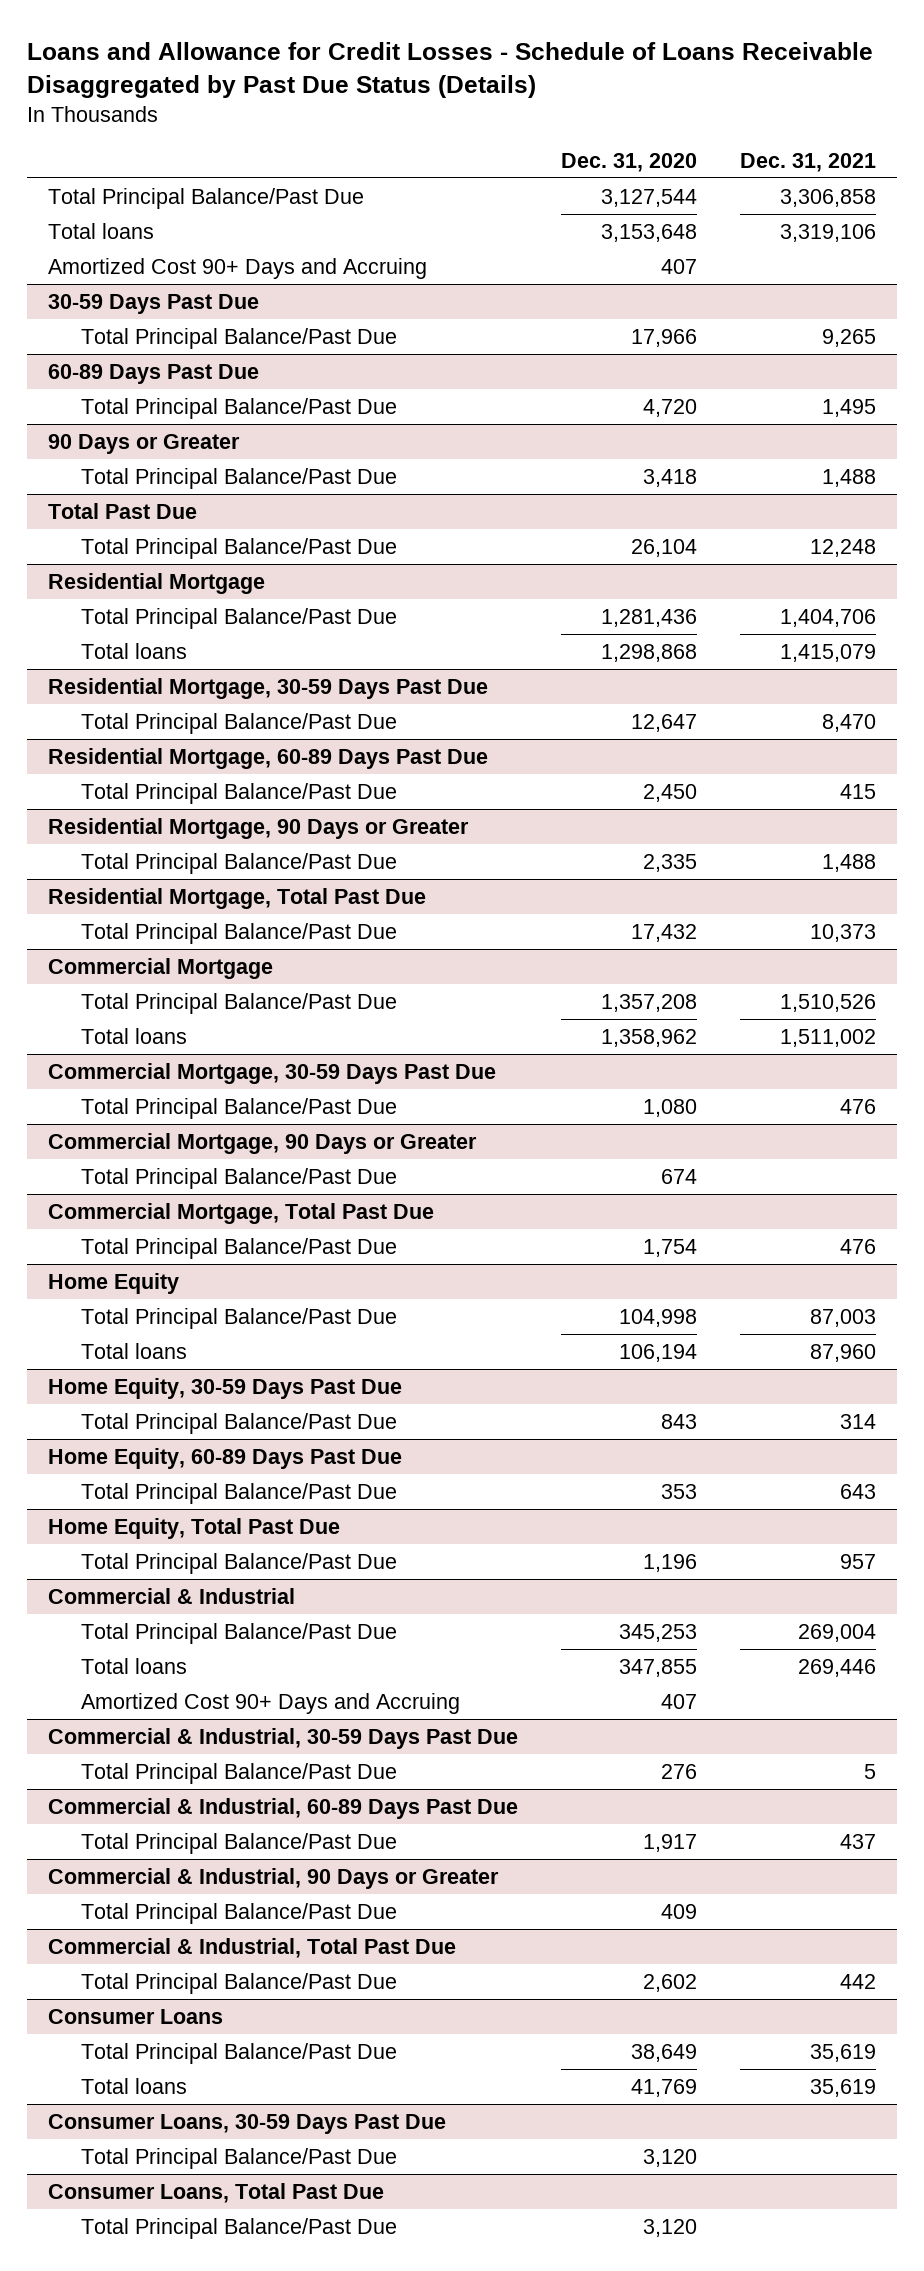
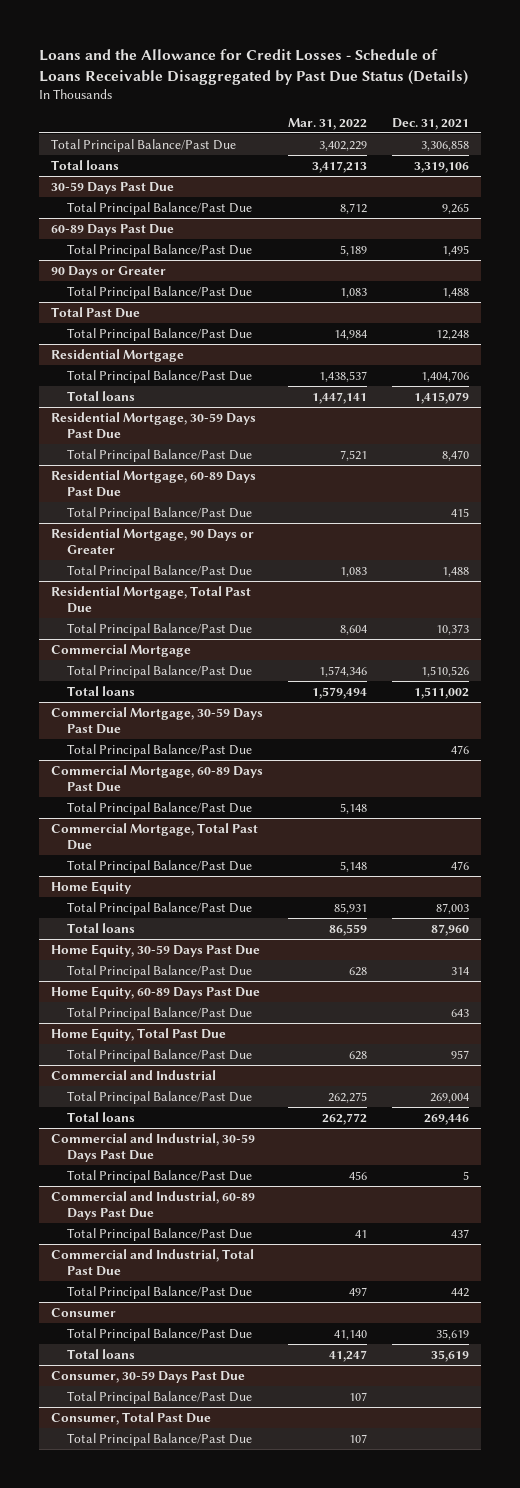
- Loans and Allowance for Credit Losses - Schedule of Loans Receivable Disaggregated by Past Due Status (Details)
+ Loans and the Allowance for Credit Losses - Schedule of Loans Receivable Disaggregated by Past Due Status (Details)
- | Dec. 31, 2020 | Dec. 31, 2021
+ | Mar. 31, 2022 | Dec. 31, 2021
- Amortized Cost 90+ Days and Accruing | 407 |
- Commercial Mortgage, 90 Days or Greater
+ Commercial Mortgage, 60-89 Days Past Due
- Commercial & Industrial
+ Commercial and Industrial
- Amortized Cost 90+ Days and Accruing | 407 |
- Commercial & Industrial, 30-59 Days Past Due
+ Commercial and Industrial, 30-59 Days Past Due
- Commercial & Industrial, 60-89 Days Past Due
+ Commercial and Industrial, 60-89 Days Past Due
- Commercial & Industrial, 90 Days or Greater
- Total Principal Balance/Past Due | 409 |
- Commercial & Industrial, Total Past Due
+ Commercial and Industrial, Total Past Due
- Consumer Loans
+ Consumer
- Consumer Loans, 30-59 Days Past Due
+ Consumer, 30-59 Days Past Due
- Consumer Loans, Total Past Due
+ Consumer, Total Past Due

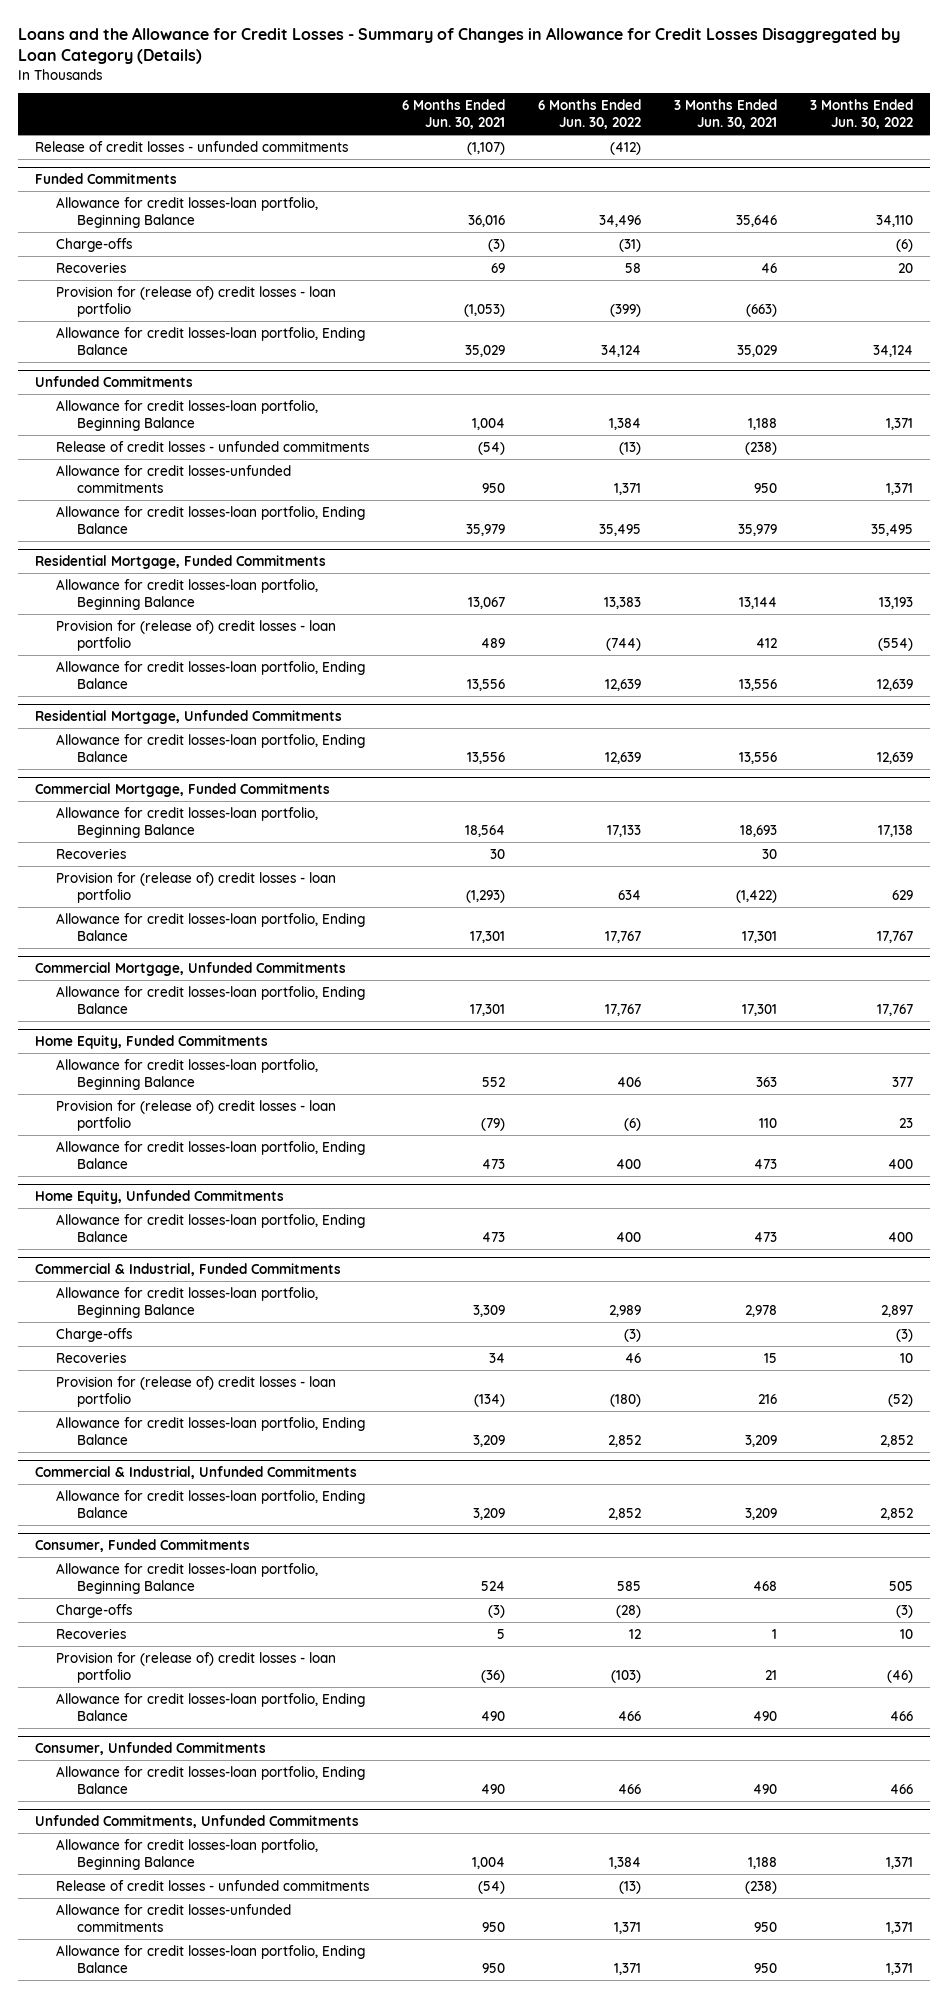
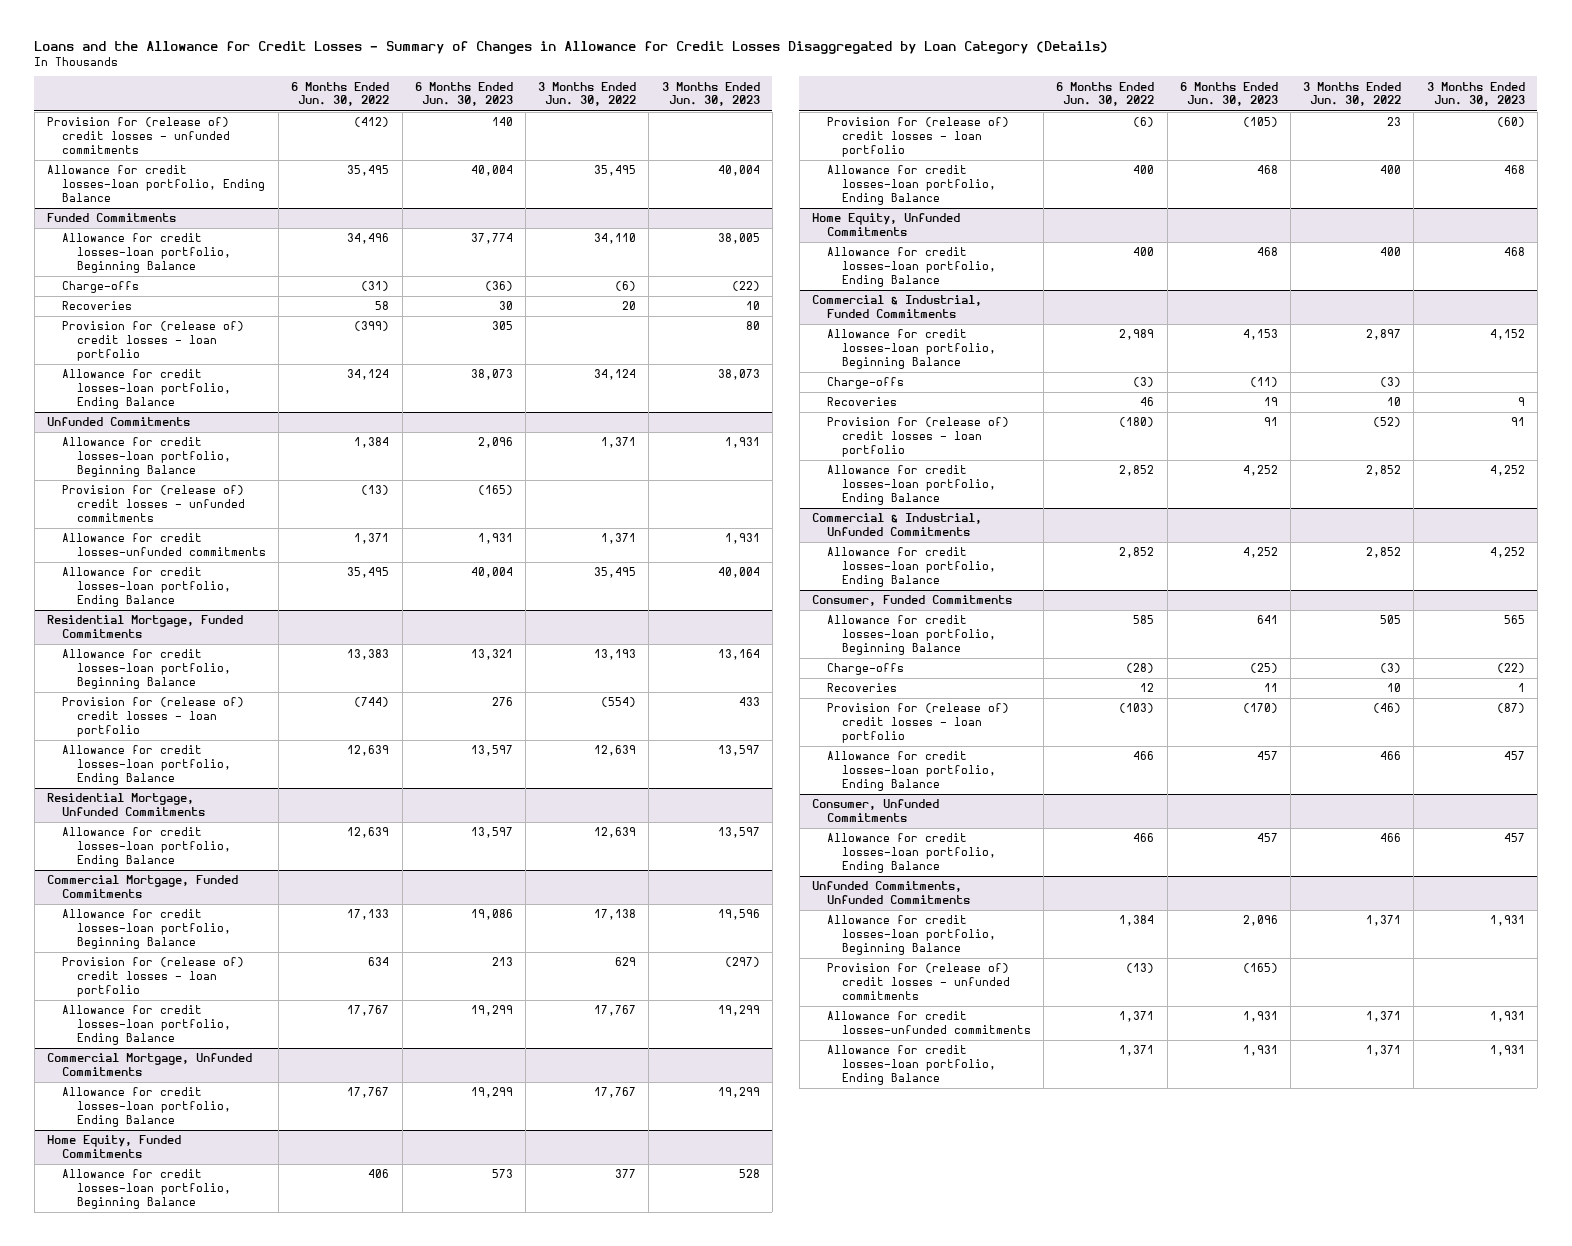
- | 6 Months Ended Jun. 30, 2021 | 6 Months Ended Jun. 30, 2022 | 3 Months Ended Jun. 30, 2021 | 3 Months Ended Jun. 30, 2022
+ | 6 Months Ended Jun. 30, 2022 | 6 Months Ended Jun. 30, 2023 | 3 Months Ended Jun. 30, 2022 | 3 Months Ended Jun. 30, 2023
- Release of credit losses - unfunded commitments | (1,107) | (412) | |
+ Provision for (release of) credit losses - unfunded commitments | (412) | 140 | |
+ Allowance for credit losses-loan portfolio, Ending Balance | 35,495 | 40,004 | 35,495 | 40,004
@ Unfunded Commitments
- Release of credit losses - unfunded commitments | (54) | (13) | (238) |
+ Provision for (release of) credit losses - unfunded commitments | (13) | (165) | |
@ Commercial Mortgage, Funded Commitments
- Recoveries | 30 | | 30 |
@ Unfunded Commitments, Unfunded Commitments
- Release of credit losses - unfunded commitments | (54) | (13) | (238) |
+ Provision for (release of) credit losses - unfunded commitments | (13) | (165) | |

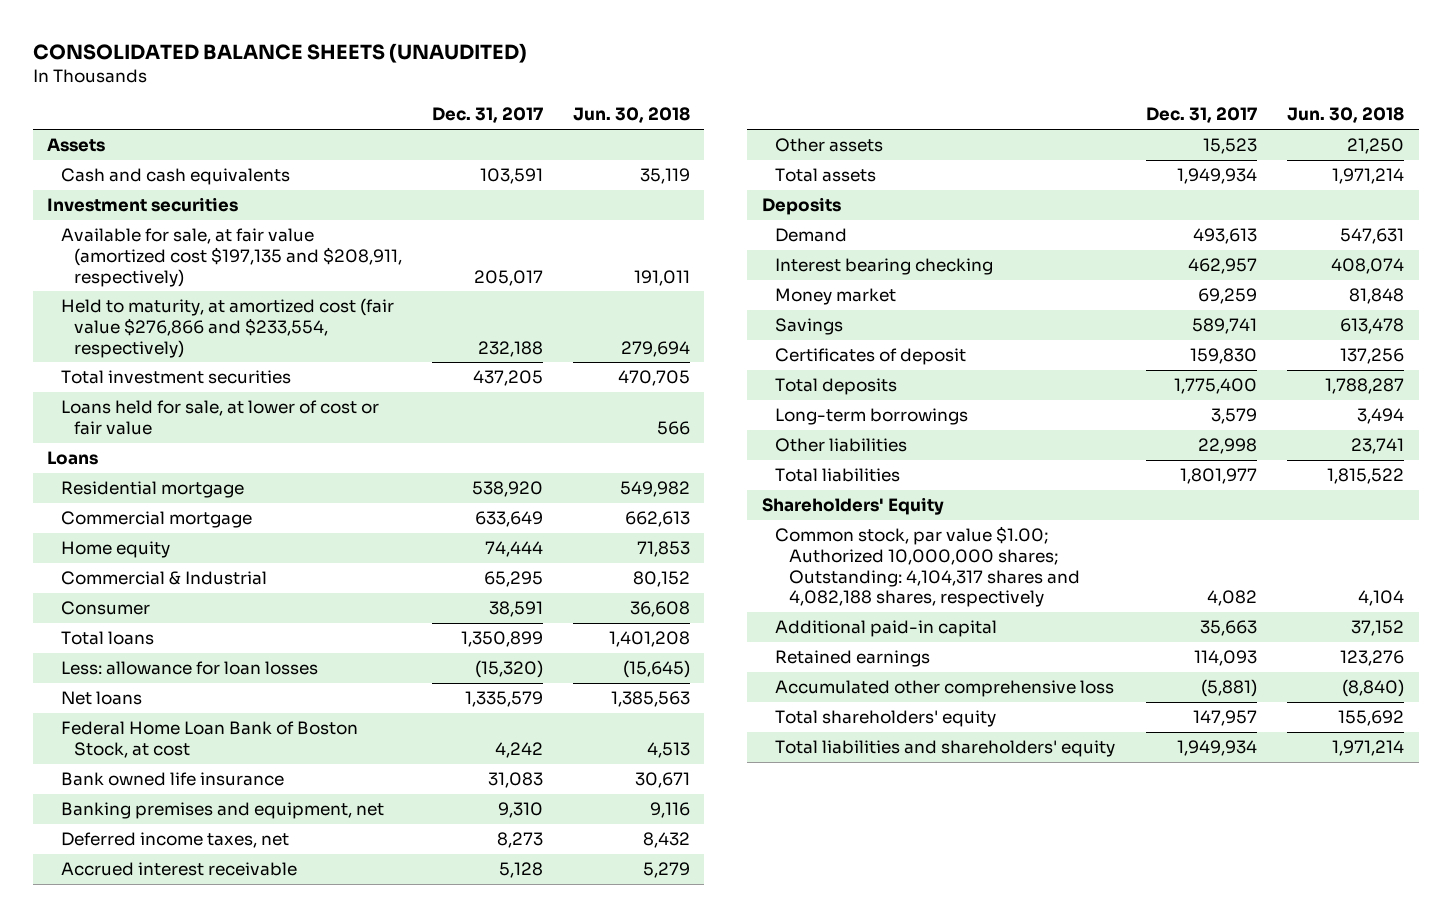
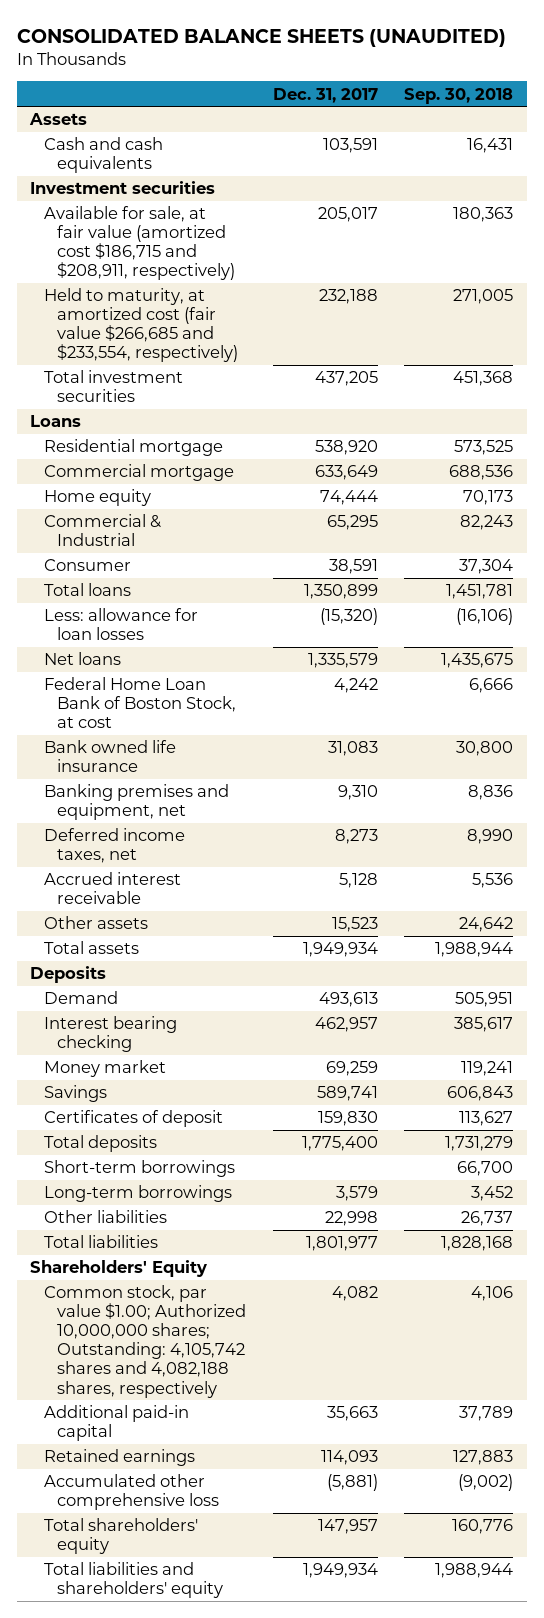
- | Dec. 31, 2017 | Jun. 30, 2018
+ | Dec. 31, 2017 | Sep. 30, 2018
- Available for sale, at fair value (amortized cost $197,135 and $208,911, respectively) | 205,017 | 191,011
- Held to maturity, at amortized cost (fair value $276,866 and $233,554, respectively) | 232,188 | 279,694
+ Available for sale, at fair value (amortized cost $186,715 and $208,911, respectively) | 205,017 | 180,363
+ Held to maturity, at amortized cost (fair value $266,685 and $233,554, respectively) | 232,188 | 271,005
- Loans held for sale, at lower of cost or fair value | | 566
+ Short-term borrowings | | 66,700
- Common stock, par value $1.00; Authorized 10,000,000 shares; Outstanding: 4,104,317 shares and 4,082,188 shares, respectively | 4,082 | 4,104
+ Common stock, par value $1.00; Authorized 10,000,000 shares; Outstanding: 4,105,742 shares and 4,082,188 shares, respectively | 4,082 | 4,106

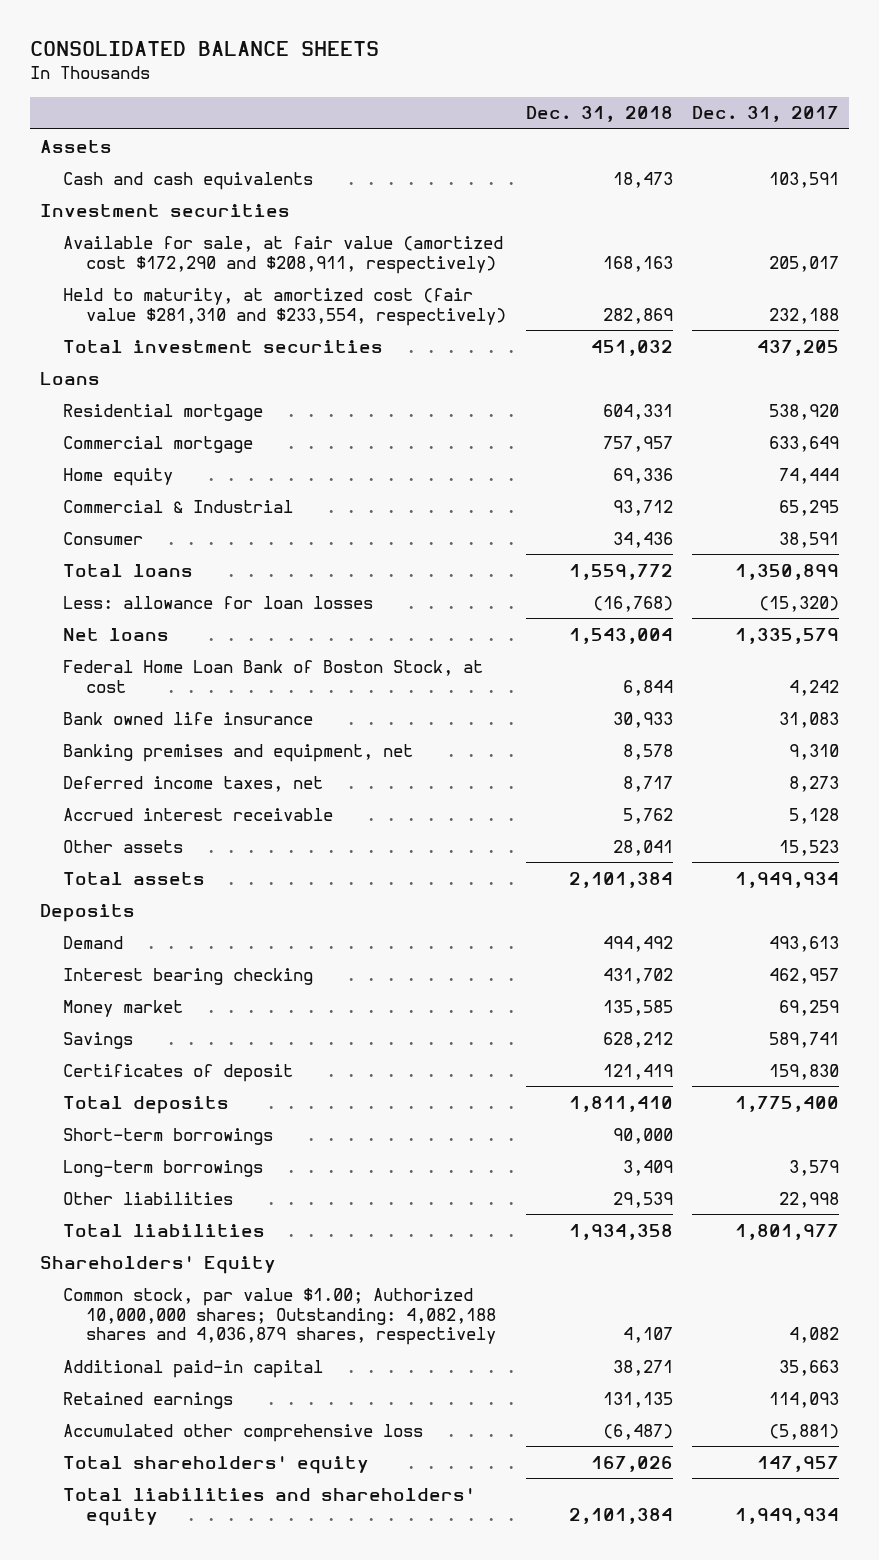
- CONSOLIDATED BALANCE SHEETS (UNAUDITED)
+ CONSOLIDATED BALANCE SHEETS
- | Dec. 31, 2017 | Sep. 30, 2018
+ | Dec. 31, 2018 | Dec. 31, 2017
- Available for sale, at fair value (amortized cost $186,715 and $208,911, respectively) | 205,017 | 180,363
- Held to maturity, at amortized cost (fair value $266,685 and $233,554, respectively) | 232,188 | 271,005
+ Available for sale, at fair value (amortized cost $172,290 and $208,911, respectively) | 168,163 | 205,017
+ Held to maturity, at amortized cost (fair value $281,310 and $233,554, respectively) | 282,869 | 232,188
- Common stock, par value $1.00; Authorized 10,000,000 shares; Outstanding: 4,105,742 shares and 4,082,188 shares, respectively | 4,082 | 4,106
+ Common stock, par value $1.00; Authorized 10,000,000 shares; Outstanding: 4,082,188 shares and 4,036,879 shares, respectively | 4,107 | 4,082

